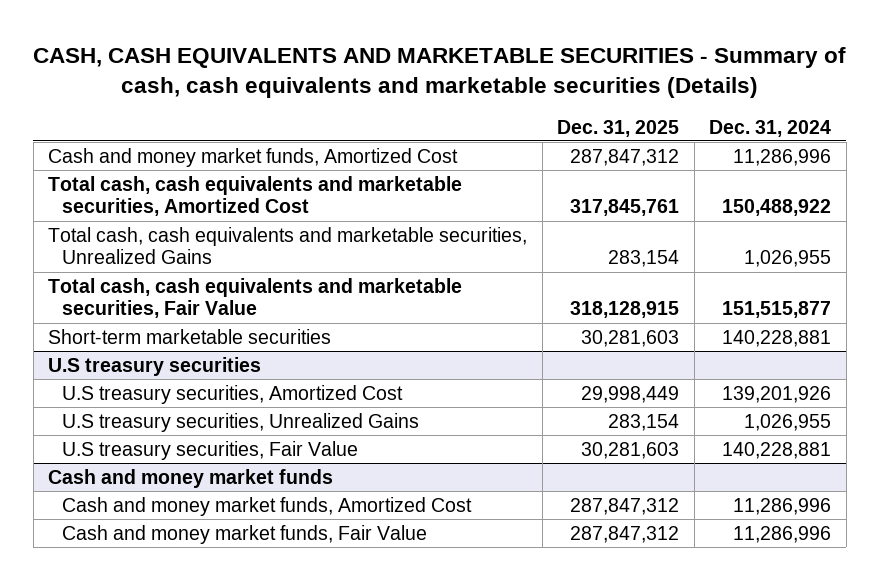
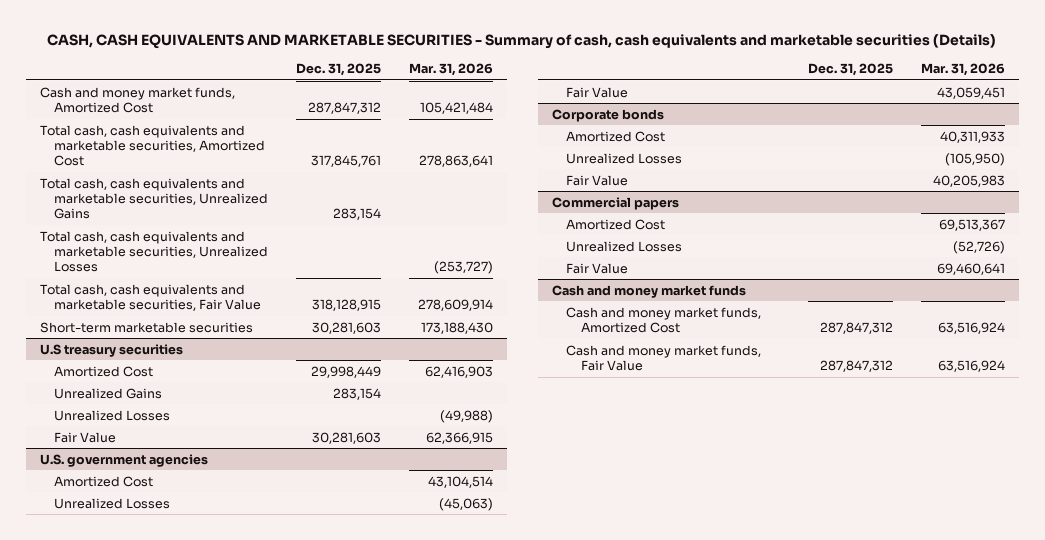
- | Dec. 31, 2025 | Dec. 31, 2024
+ | Dec. 31, 2025 | Mar. 31, 2026
+ Total cash, cash equivalents and marketable securities, Unrealized Losses | | (253,727)
@ U.S treasury securities
- U.S treasury securities, Amortized Cost | 29,998,449 | 139,201,926
- U.S treasury securities, Unrealized Gains | 283,154 | 1,026,955
- U.S treasury securities, Fair Value | 30,281,603 | 140,228,881
+ Amortized Cost | 29,998,449 | 62,416,903
+ Unrealized Gains | 283,154 |
+ Unrealized Losses | | (49,988)
+ Fair Value | 30,281,603 | 62,366,915
+ U.S. government agencies
+ Amortized Cost | | 43,104,514
+ Unrealized Losses | | (45,063)
+ Fair Value | | 43,059,451
+ Corporate bonds
+ Amortized Cost | | 40,311,933
+ Unrealized Losses | | (105,950)
+ Fair Value | | 40,205,983
+ Commercial papers
+ Amortized Cost | | 69,513,367
+ Unrealized Losses | | (52,726)
+ Fair Value | | 69,460,641

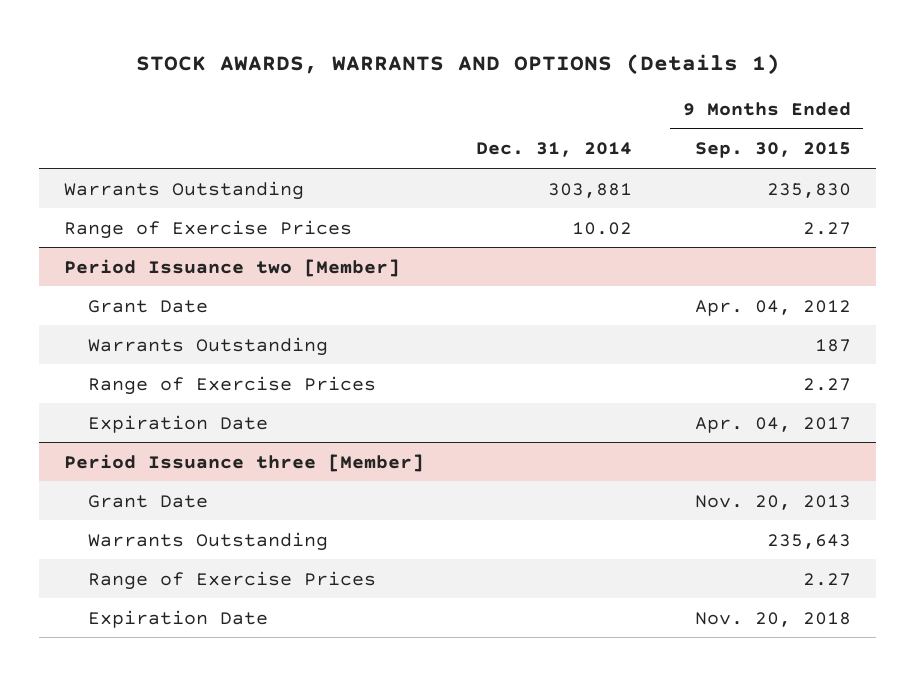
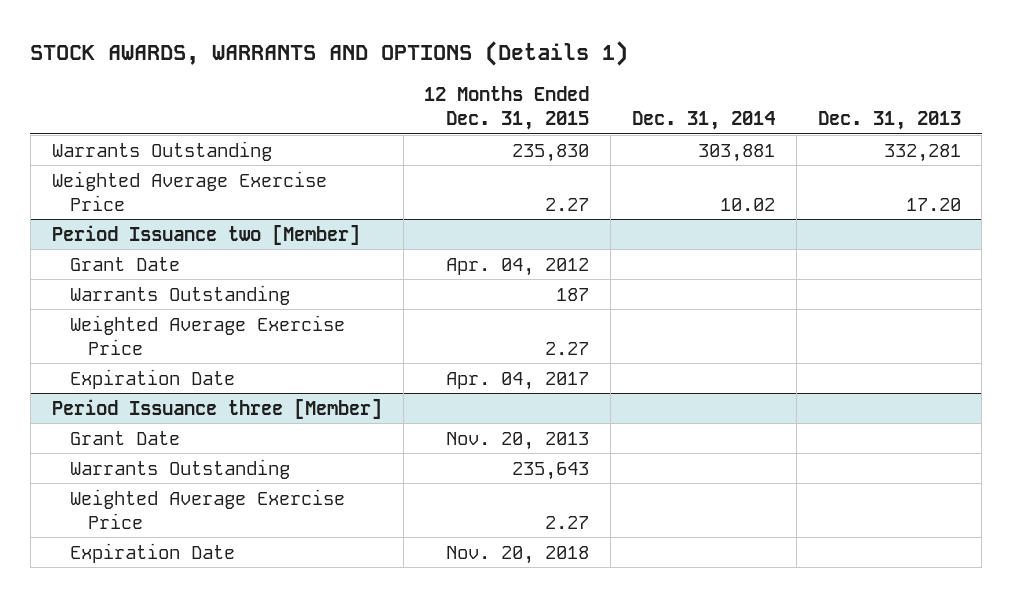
- | Dec. 31, 2014 | 9 Months Ended Sep. 30, 2015
+ | 12 Months Ended Dec. 31, 2015 | Dec. 31, 2014 | Dec. 31, 2013
- Range of Exercise Prices | 10.02 | 2.27
+ Weighted Average Exercise Price | 2.27 | 10.02 | 17.20
@ Period Issuance two [Member]
- Range of Exercise Prices | | 2.27
+ Weighted Average Exercise Price | 2.27 | |
@ Period Issuance three [Member]
- Range of Exercise Prices | | 2.27
+ Weighted Average Exercise Price | 2.27 | |

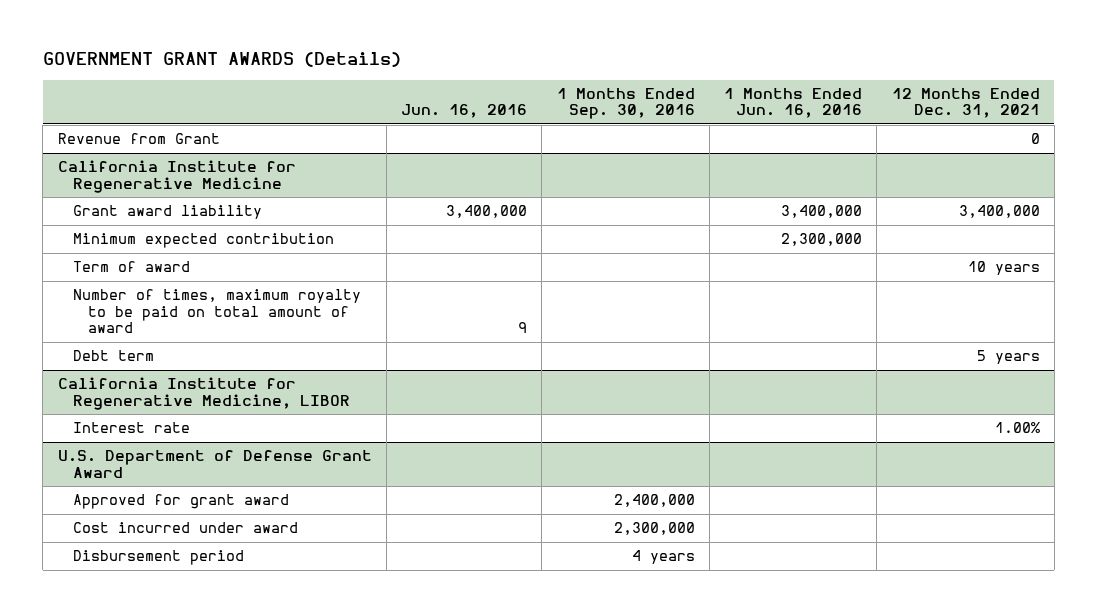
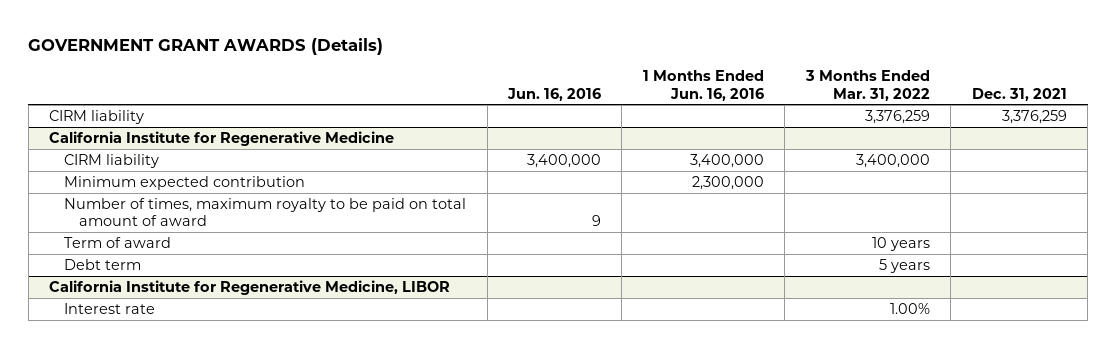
- | Jun. 16, 2016 | 1 Months Ended Sep. 30, 2016 | 1 Months Ended Jun. 16, 2016 | 12 Months Ended Dec. 31, 2021
+ | Jun. 16, 2016 | 1 Months Ended Jun. 16, 2016 | 3 Months Ended Mar. 31, 2022 | Dec. 31, 2021
- Revenue from Grant | | | | 0
+ CIRM liability | | | 3,376,259 | 3,376,259
@ California Institute for Regenerative Medicine
- Grant award liability | 3,400,000 | | 3,400,000 | 3,400,000
+ CIRM liability | 3,400,000 | 3,400,000 | 3,400,000 |
moved down: Term of award | | | 10 years |
- U.S. Department of Defense Grant Award
- Approved for grant award | | 2,400,000 | |
- Cost incurred under award | | 2,300,000 | |
- Disbursement period | | 4 years | |

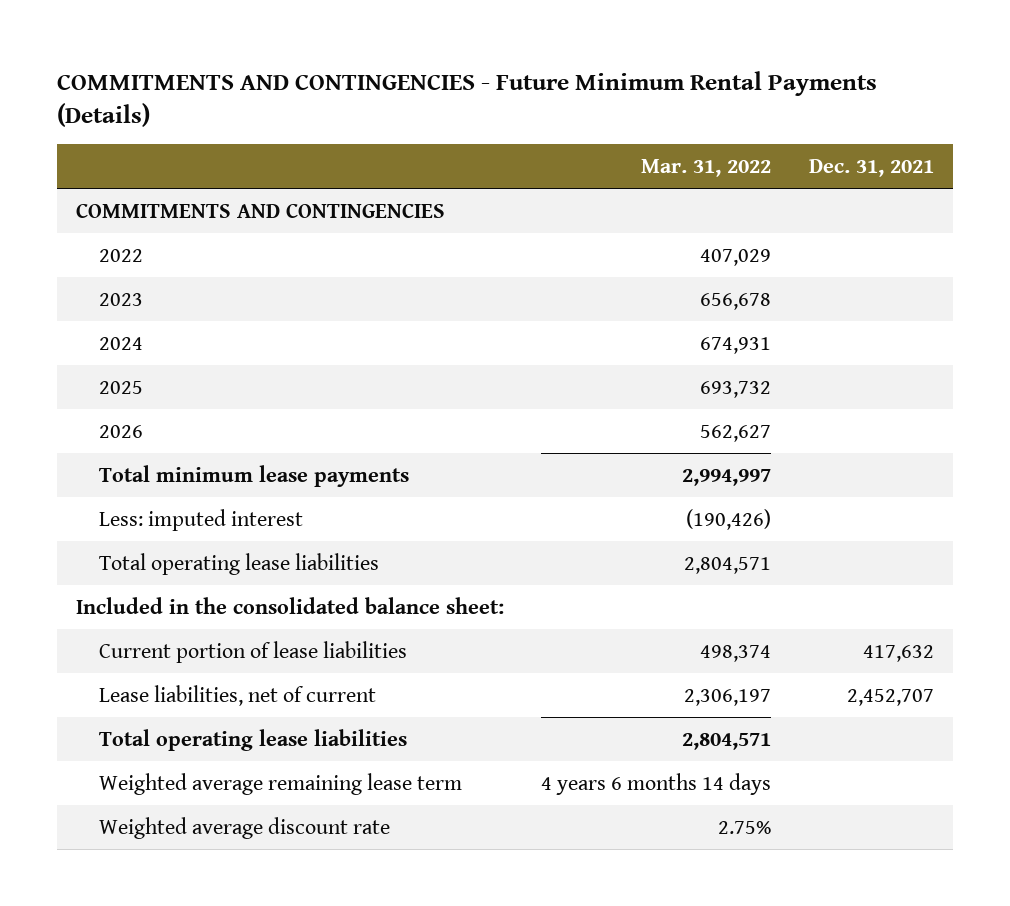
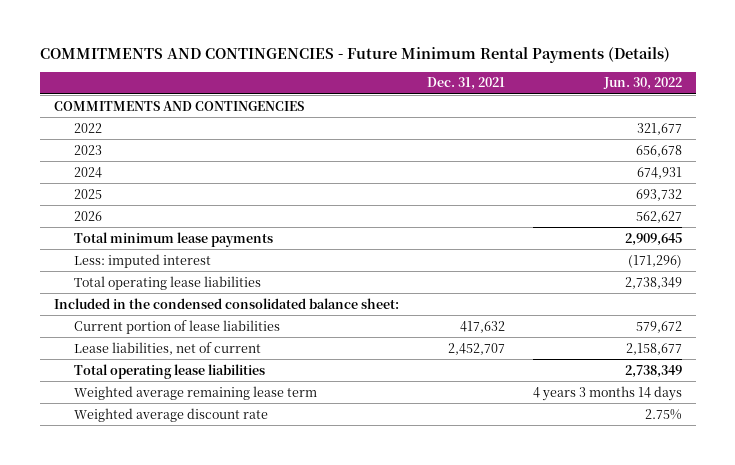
- | Mar. 31, 2022 | Dec. 31, 2021
+ | Dec. 31, 2021 | Jun. 30, 2022
- Included in the consolidated balance sheet:
+ Included in the condensed consolidated balance sheet:

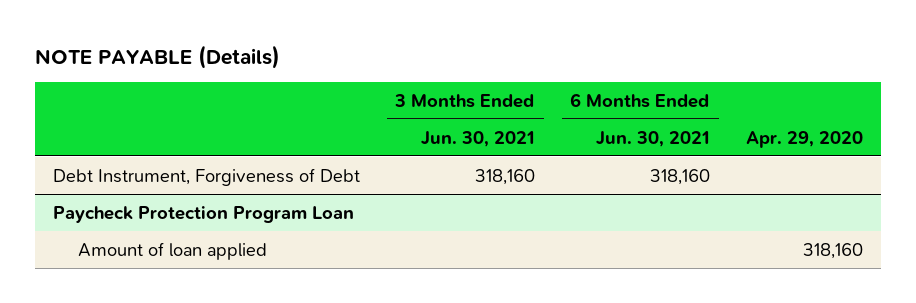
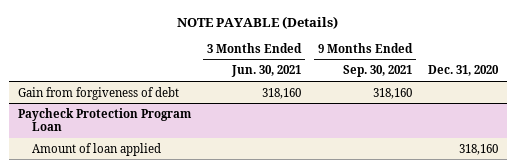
- | 3 Months Ended Jun. 30, 2021 | 6 Months Ended Jun. 30, 2021 | Apr. 29, 2020
+ | 3 Months Ended Jun. 30, 2021 | 9 Months Ended Sep. 30, 2021 | Dec. 31, 2020
- Debt Instrument, Forgiveness of Debt | 318,160 | 318,160 |
+ Gain from forgiveness of debt | 318,160 | 318,160 |

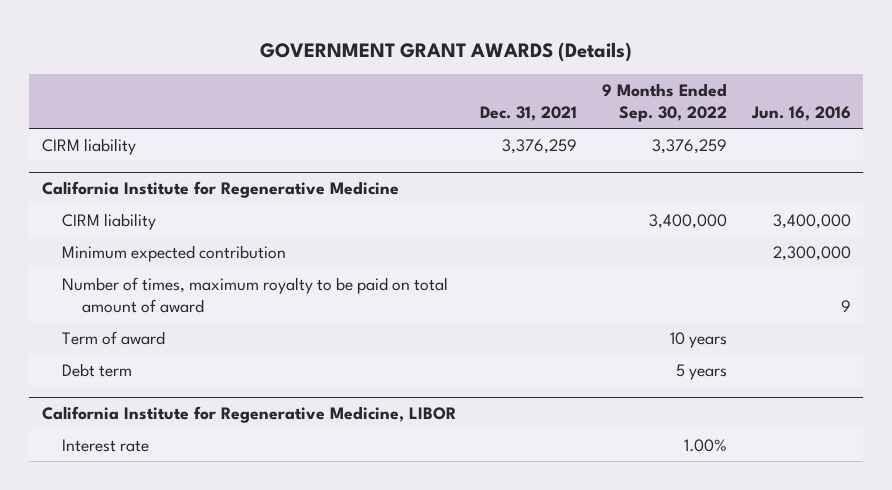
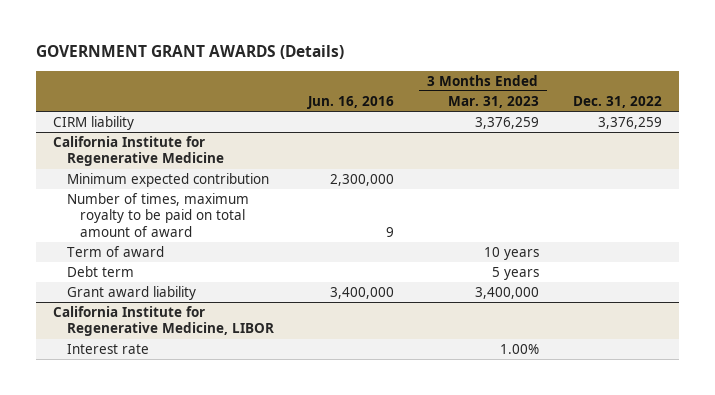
- | Dec. 31, 2021 | 9 Months Ended Sep. 30, 2022 | Jun. 16, 2016
+ | Jun. 16, 2016 | 3 Months Ended Mar. 31, 2023 | Dec. 31, 2022
@ California Institute for Regenerative Medicine
- CIRM liability | | 3,400,000 | 3,400,000
+ Grant award liability | 3,400,000 | 3,400,000 |

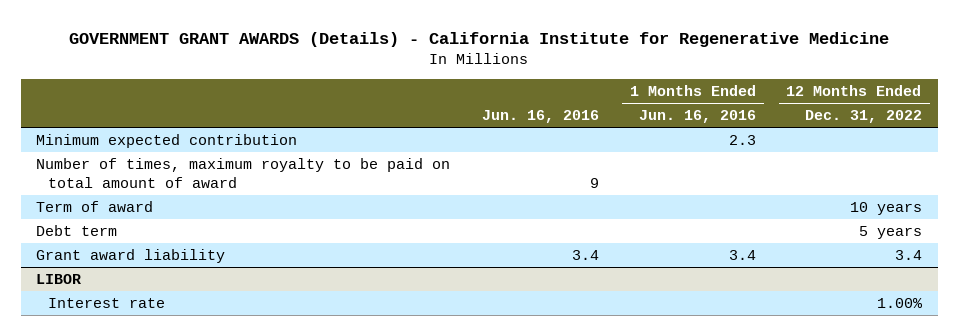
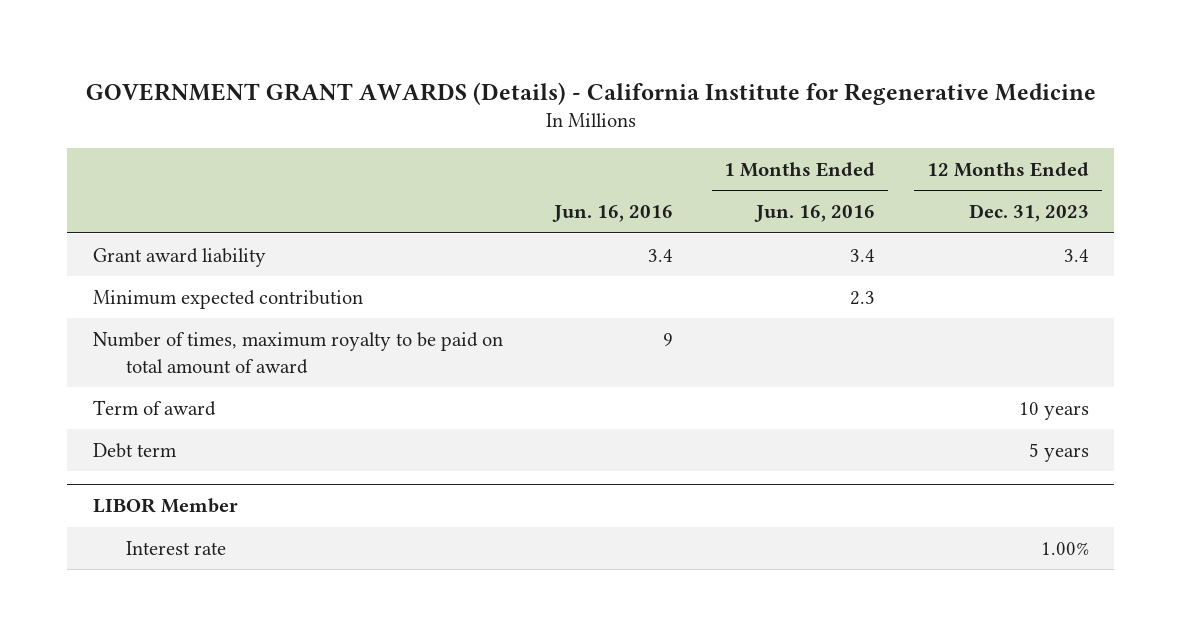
- | Jun. 16, 2016 | 1 Months Ended Jun. 16, 2016 | 12 Months Ended Dec. 31, 2022
+ | Jun. 16, 2016 | 1 Months Ended Jun. 16, 2016 | 12 Months Ended Dec. 31, 2023
moved up: Grant award liability | 3.4 | 3.4 | 3.4
- LIBOR
+ LIBOR Member

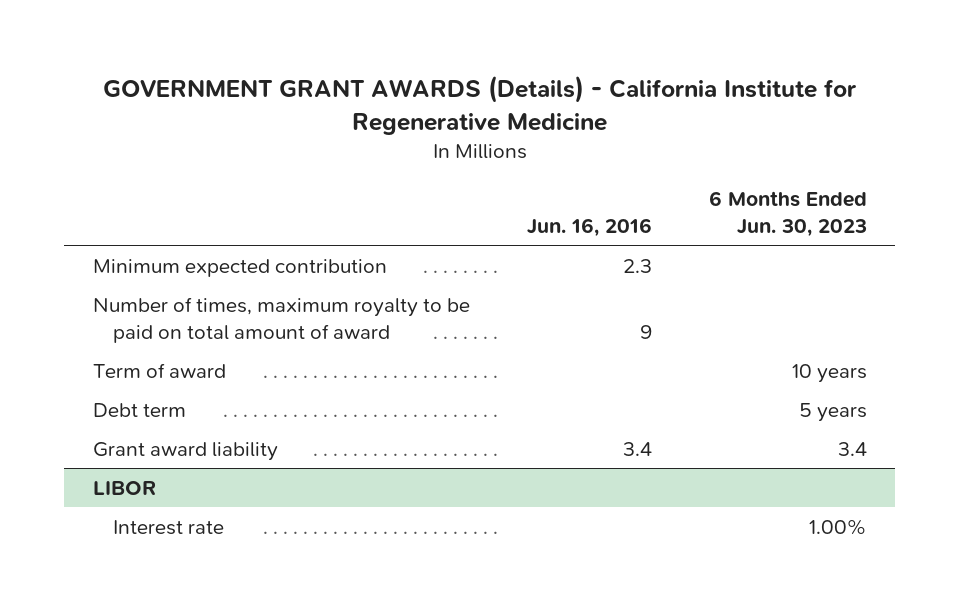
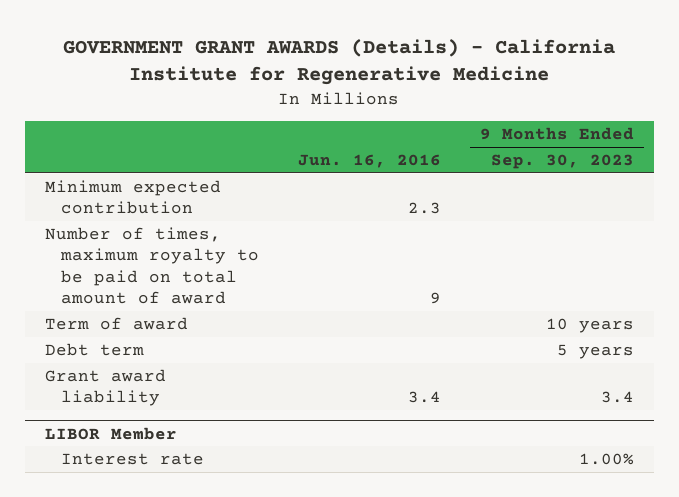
- | Jun. 16, 2016 | 6 Months Ended Jun. 30, 2023
+ | Jun. 16, 2016 | 9 Months Ended Sep. 30, 2023
- LIBOR
+ LIBOR Member

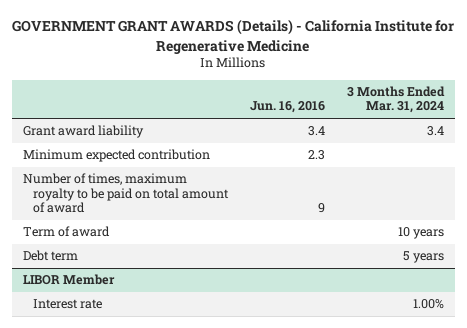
- | Jun. 16, 2016 | 9 Months Ended Sep. 30, 2023
+ | Jun. 16, 2016 | 3 Months Ended Mar. 31, 2024
moved up: Grant award liability | 3.4 | 3.4

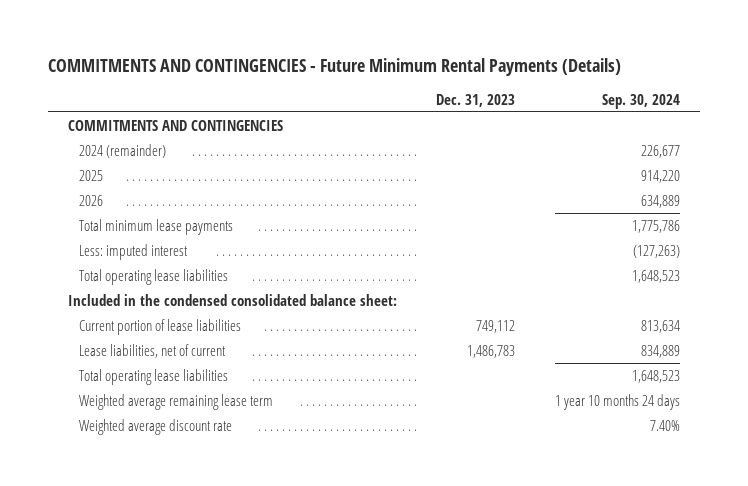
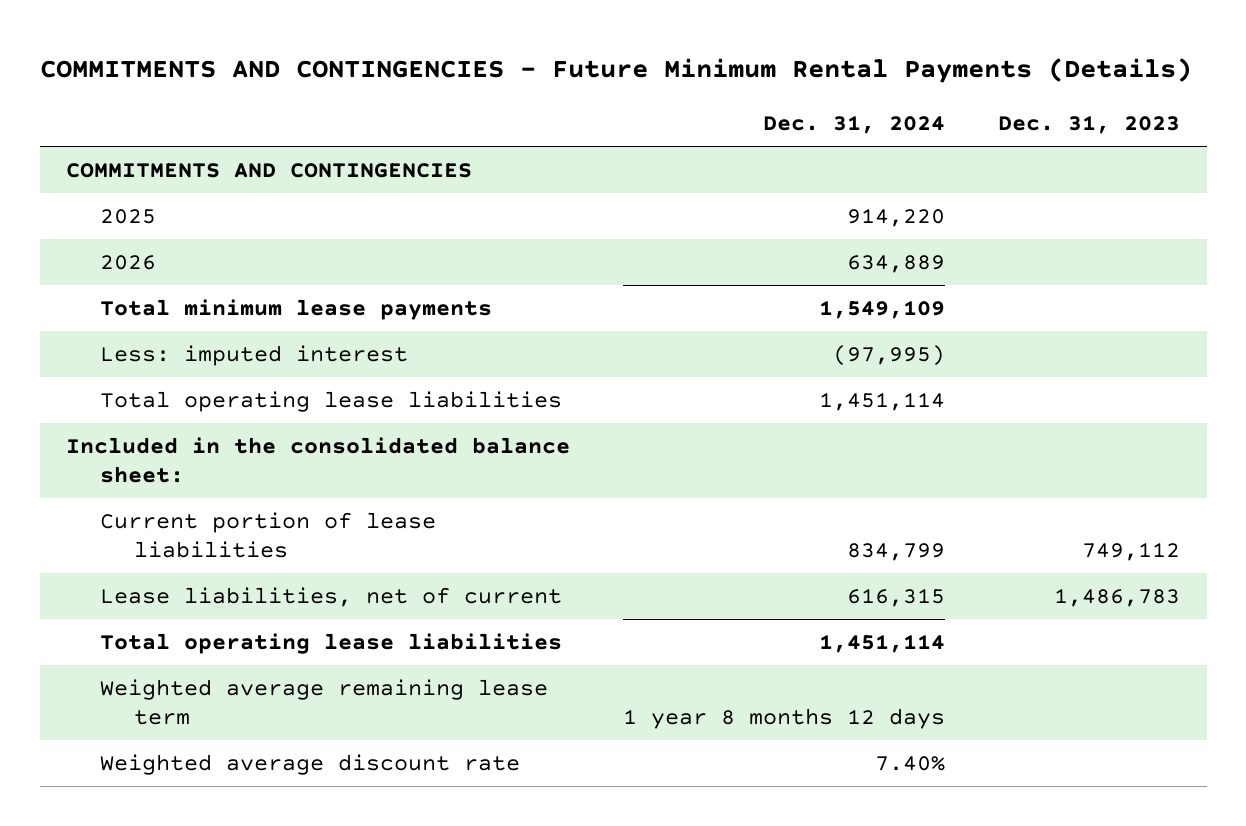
- | Dec. 31, 2023 | Sep. 30, 2024
+ | Dec. 31, 2024 | Dec. 31, 2023
- 2024 (remainder) | | 226,677
- Included in the condensed consolidated balance sheet:
+ Included in the consolidated balance sheet:

